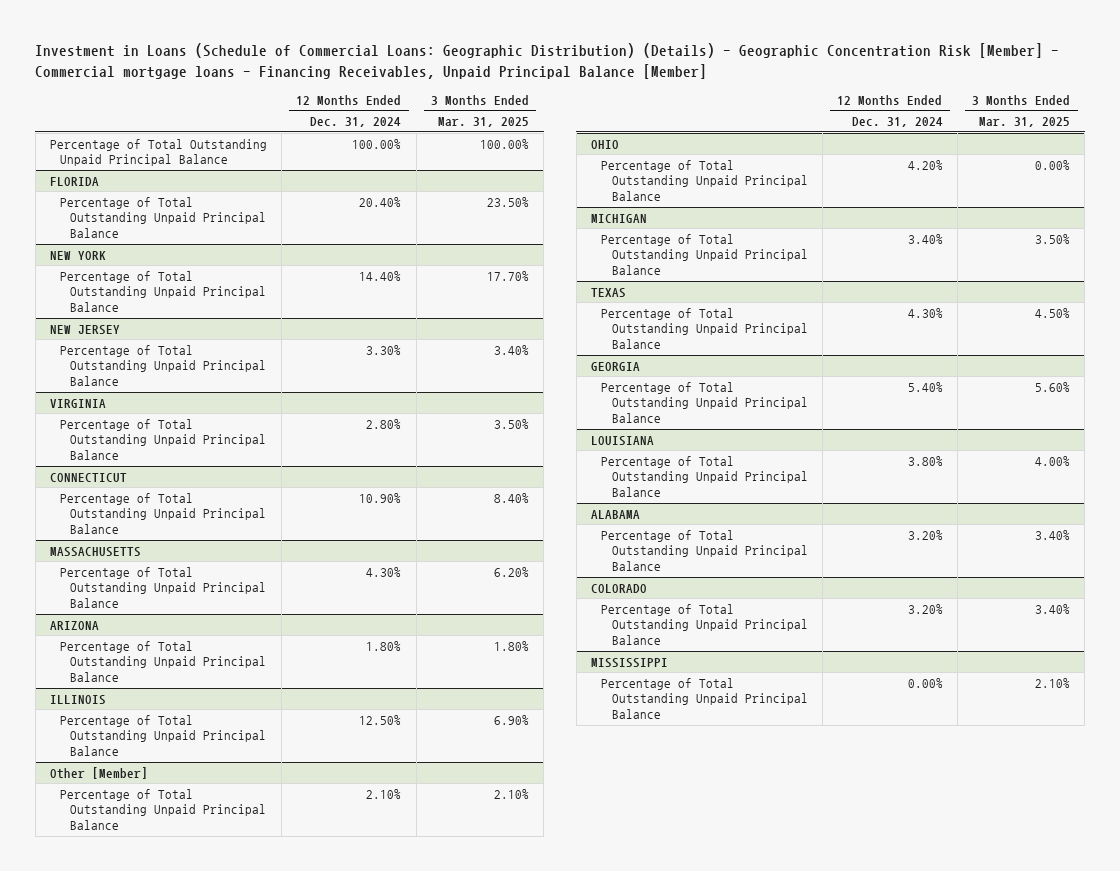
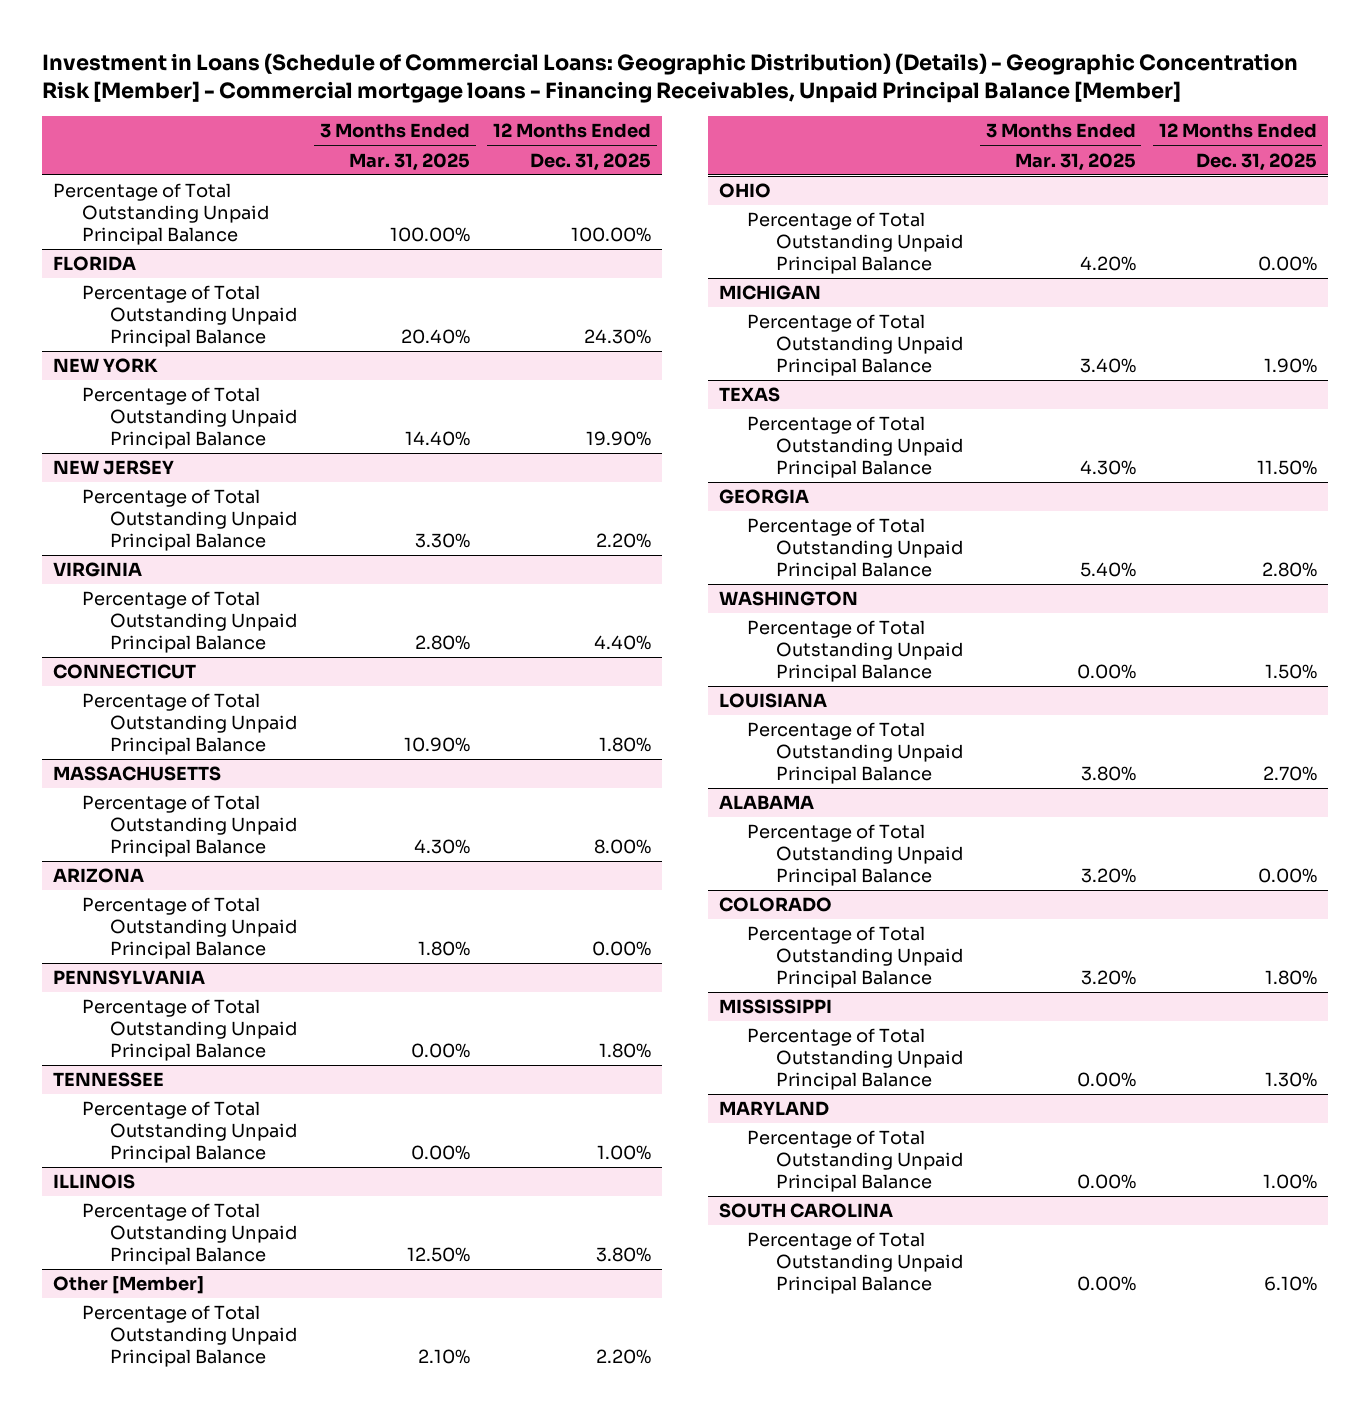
- | 12 Months Ended Dec. 31, 2024 | 3 Months Ended Mar. 31, 2025
+ | 3 Months Ended Mar. 31, 2025 | 12 Months Ended Dec. 31, 2025
@ FLORIDA
- Percentage of Total Outstanding Unpaid Principal Balance | 20.40% | 23.50%
+ Percentage of Total Outstanding Unpaid Principal Balance | 20.40% | 24.30%
@ NEW YORK
- Percentage of Total Outstanding Unpaid Principal Balance | 14.40% | 17.70%
+ Percentage of Total Outstanding Unpaid Principal Balance | 14.40% | 19.90%
@ NEW JERSEY
- Percentage of Total Outstanding Unpaid Principal Balance | 3.30% | 3.40%
+ Percentage of Total Outstanding Unpaid Principal Balance | 3.30% | 2.20%
@ VIRGINIA
- Percentage of Total Outstanding Unpaid Principal Balance | 2.80% | 3.50%
+ Percentage of Total Outstanding Unpaid Principal Balance | 2.80% | 4.40%
@ CONNECTICUT
- Percentage of Total Outstanding Unpaid Principal Balance | 10.90% | 8.40%
+ Percentage of Total Outstanding Unpaid Principal Balance | 10.90% | 1.80%
@ MASSACHUSETTS
- Percentage of Total Outstanding Unpaid Principal Balance | 4.30% | 6.20%
+ Percentage of Total Outstanding Unpaid Principal Balance | 4.30% | 8.00%
+ PENNSYLVANIA
+ Percentage of Total Outstanding Unpaid Principal Balance | 0.00% | 1.80%
+ TENNESSEE
+ Percentage of Total Outstanding Unpaid Principal Balance | 0.00% | 1.00%
@ ILLINOIS
- Percentage of Total Outstanding Unpaid Principal Balance | 12.50% | 6.90%
+ Percentage of Total Outstanding Unpaid Principal Balance | 12.50% | 3.80%
@ OHIO
- Percentage of Total Outstanding Unpaid Principal Balance | 4.20% | 0.00%
+ Percentage of Total Outstanding Unpaid Principal Balance | 4.20% | 0.00%
@ MICHIGAN
- Percentage of Total Outstanding Unpaid Principal Balance | 3.40% | 3.50%
+ Percentage of Total Outstanding Unpaid Principal Balance | 3.40% | 1.90%
@ TEXAS
- Percentage of Total Outstanding Unpaid Principal Balance | 4.30% | 4.50%
+ Percentage of Total Outstanding Unpaid Principal Balance | 4.30% | 11.50%
@ GEORGIA
- Percentage of Total Outstanding Unpaid Principal Balance | 5.40% | 5.60%
+ Percentage of Total Outstanding Unpaid Principal Balance | 5.40% | 2.80%
+ WASHINGTON
+ Percentage of Total Outstanding Unpaid Principal Balance | 0.00% | 1.50%
@ LOUISIANA
- Percentage of Total Outstanding Unpaid Principal Balance | 3.80% | 4.00%
+ Percentage of Total Outstanding Unpaid Principal Balance | 3.80% | 2.70%
@ ALABAMA
- Percentage of Total Outstanding Unpaid Principal Balance | 3.20% | 3.40%
+ Percentage of Total Outstanding Unpaid Principal Balance | 3.20% | 0.00%
@ COLORADO
- Percentage of Total Outstanding Unpaid Principal Balance | 3.20% | 3.40%
+ Percentage of Total Outstanding Unpaid Principal Balance | 3.20% | 1.80%
@ MISSISSIPPI
- Percentage of Total Outstanding Unpaid Principal Balance | 0.00% | 2.10%
+ Percentage of Total Outstanding Unpaid Principal Balance | 0.00% | 1.30%
+ MARYLAND
+ Percentage of Total Outstanding Unpaid Principal Balance | 0.00% | 1.00%
+ SOUTH CAROLINA
+ Percentage of Total Outstanding Unpaid Principal Balance | 0.00% | 6.10%

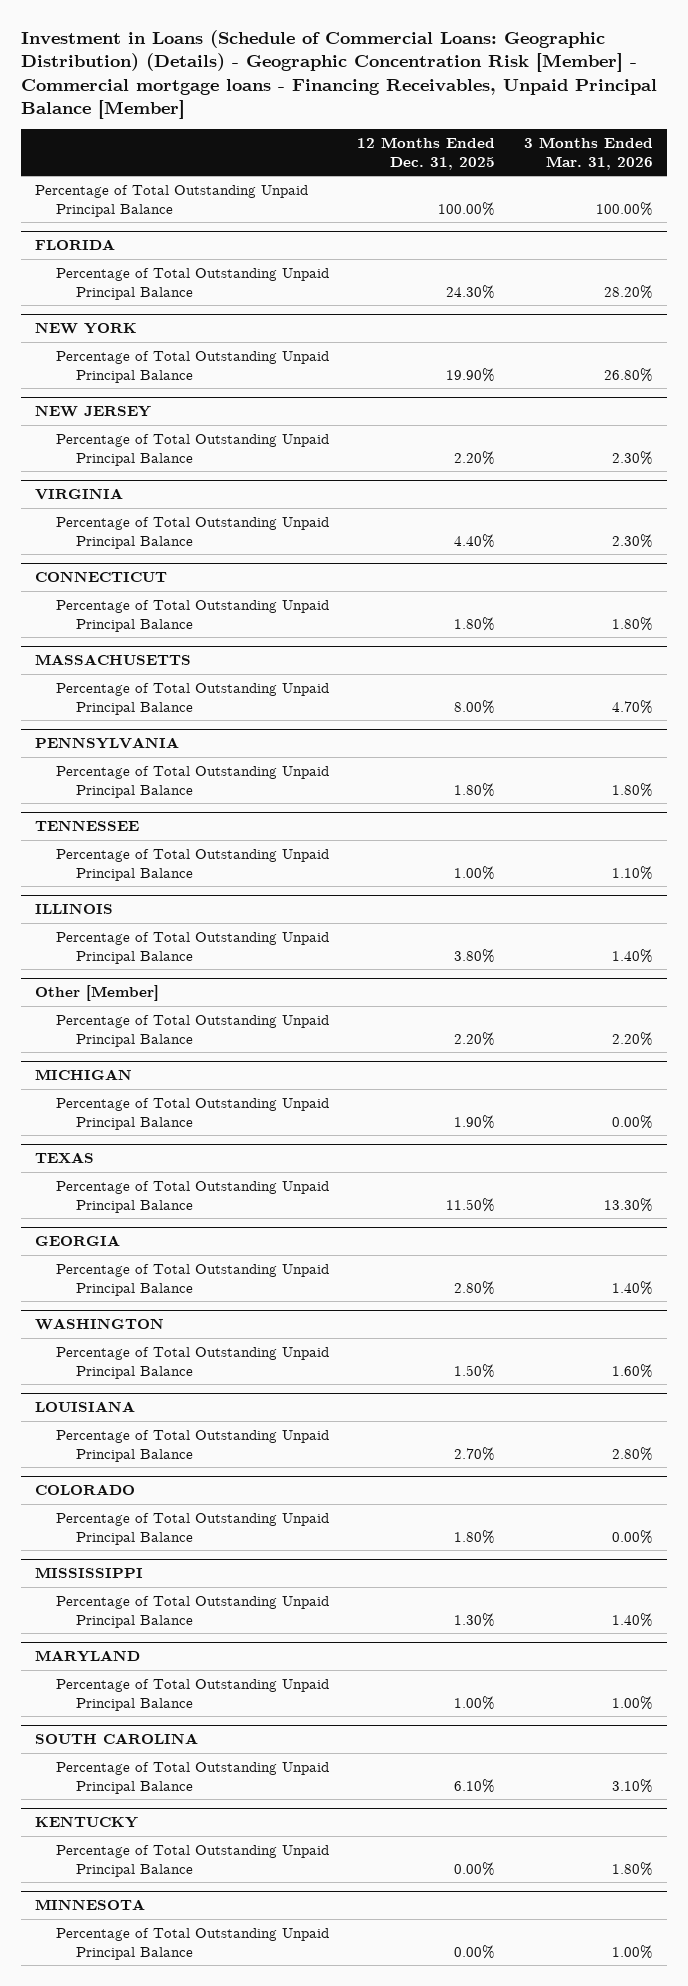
- | 3 Months Ended Mar. 31, 2025 | 12 Months Ended Dec. 31, 2025
+ | 12 Months Ended Dec. 31, 2025 | 3 Months Ended Mar. 31, 2026
- ARIZONA
- Percentage of Total Outstanding Unpaid Principal Balance | 1.80% | 0.00%
- OHIO
- Percentage of Total Outstanding Unpaid Principal Balance | 4.20% | 0.00%
- ALABAMA
- Percentage of Total Outstanding Unpaid Principal Balance | 3.20% | 0.00%
+ KENTUCKY
+ Percentage of Total Outstanding Unpaid Principal Balance | 0.00% | 1.80%
+ MINNESOTA
+ Percentage of Total Outstanding Unpaid Principal Balance | 0.00% | 1.00%

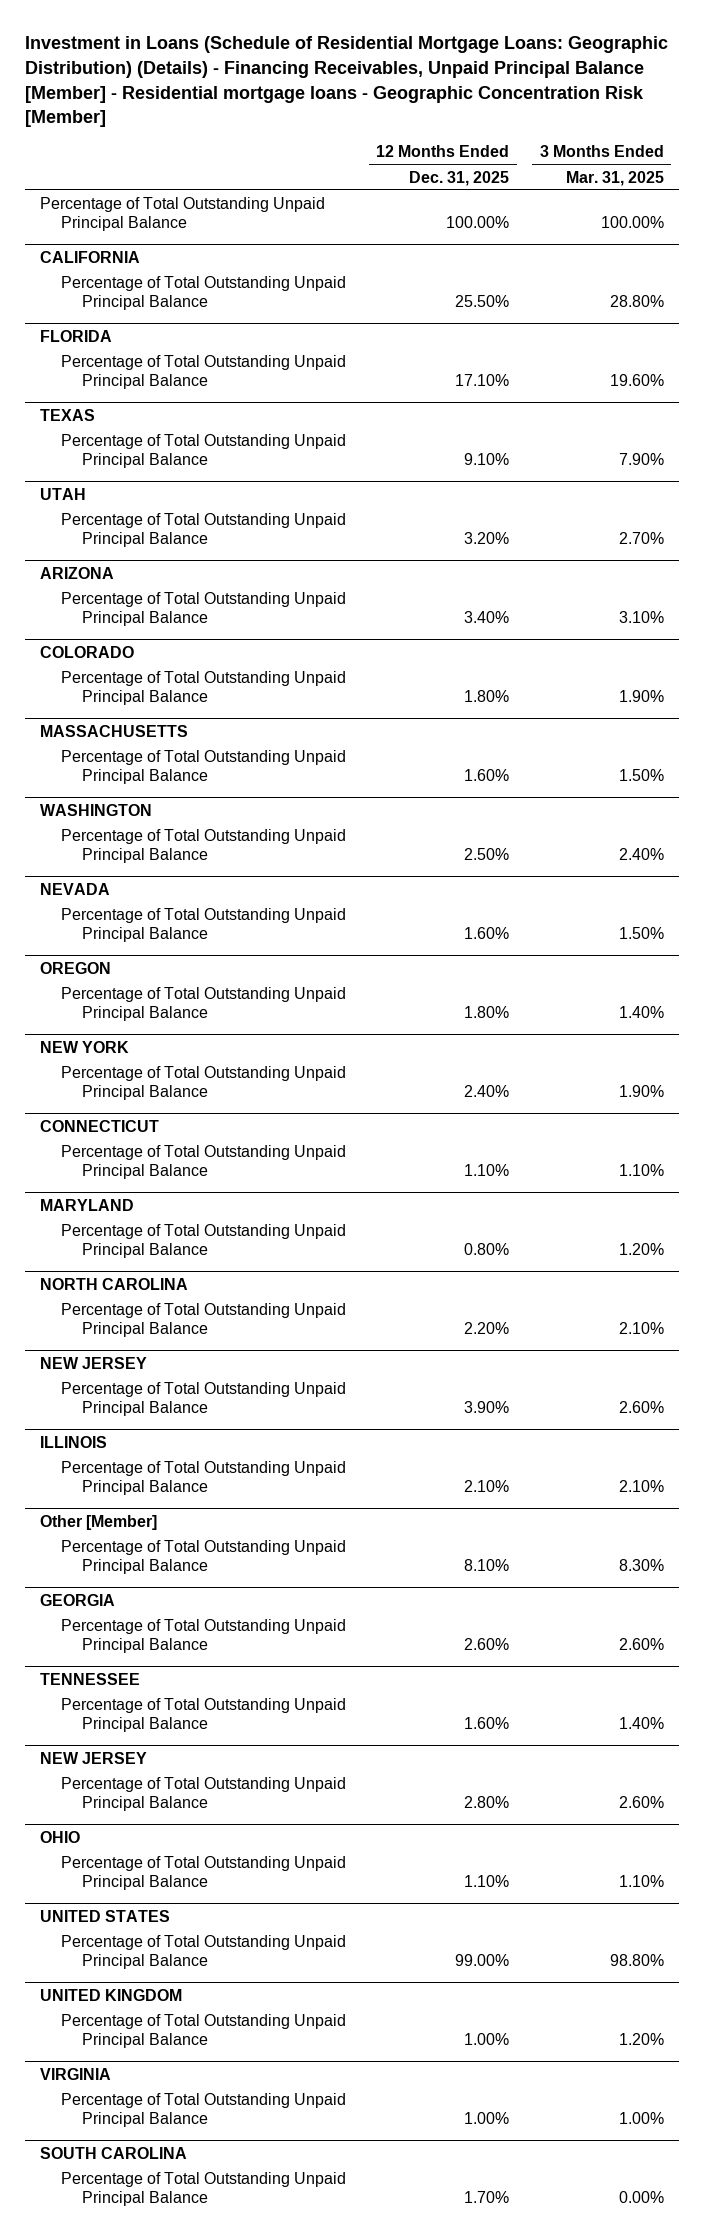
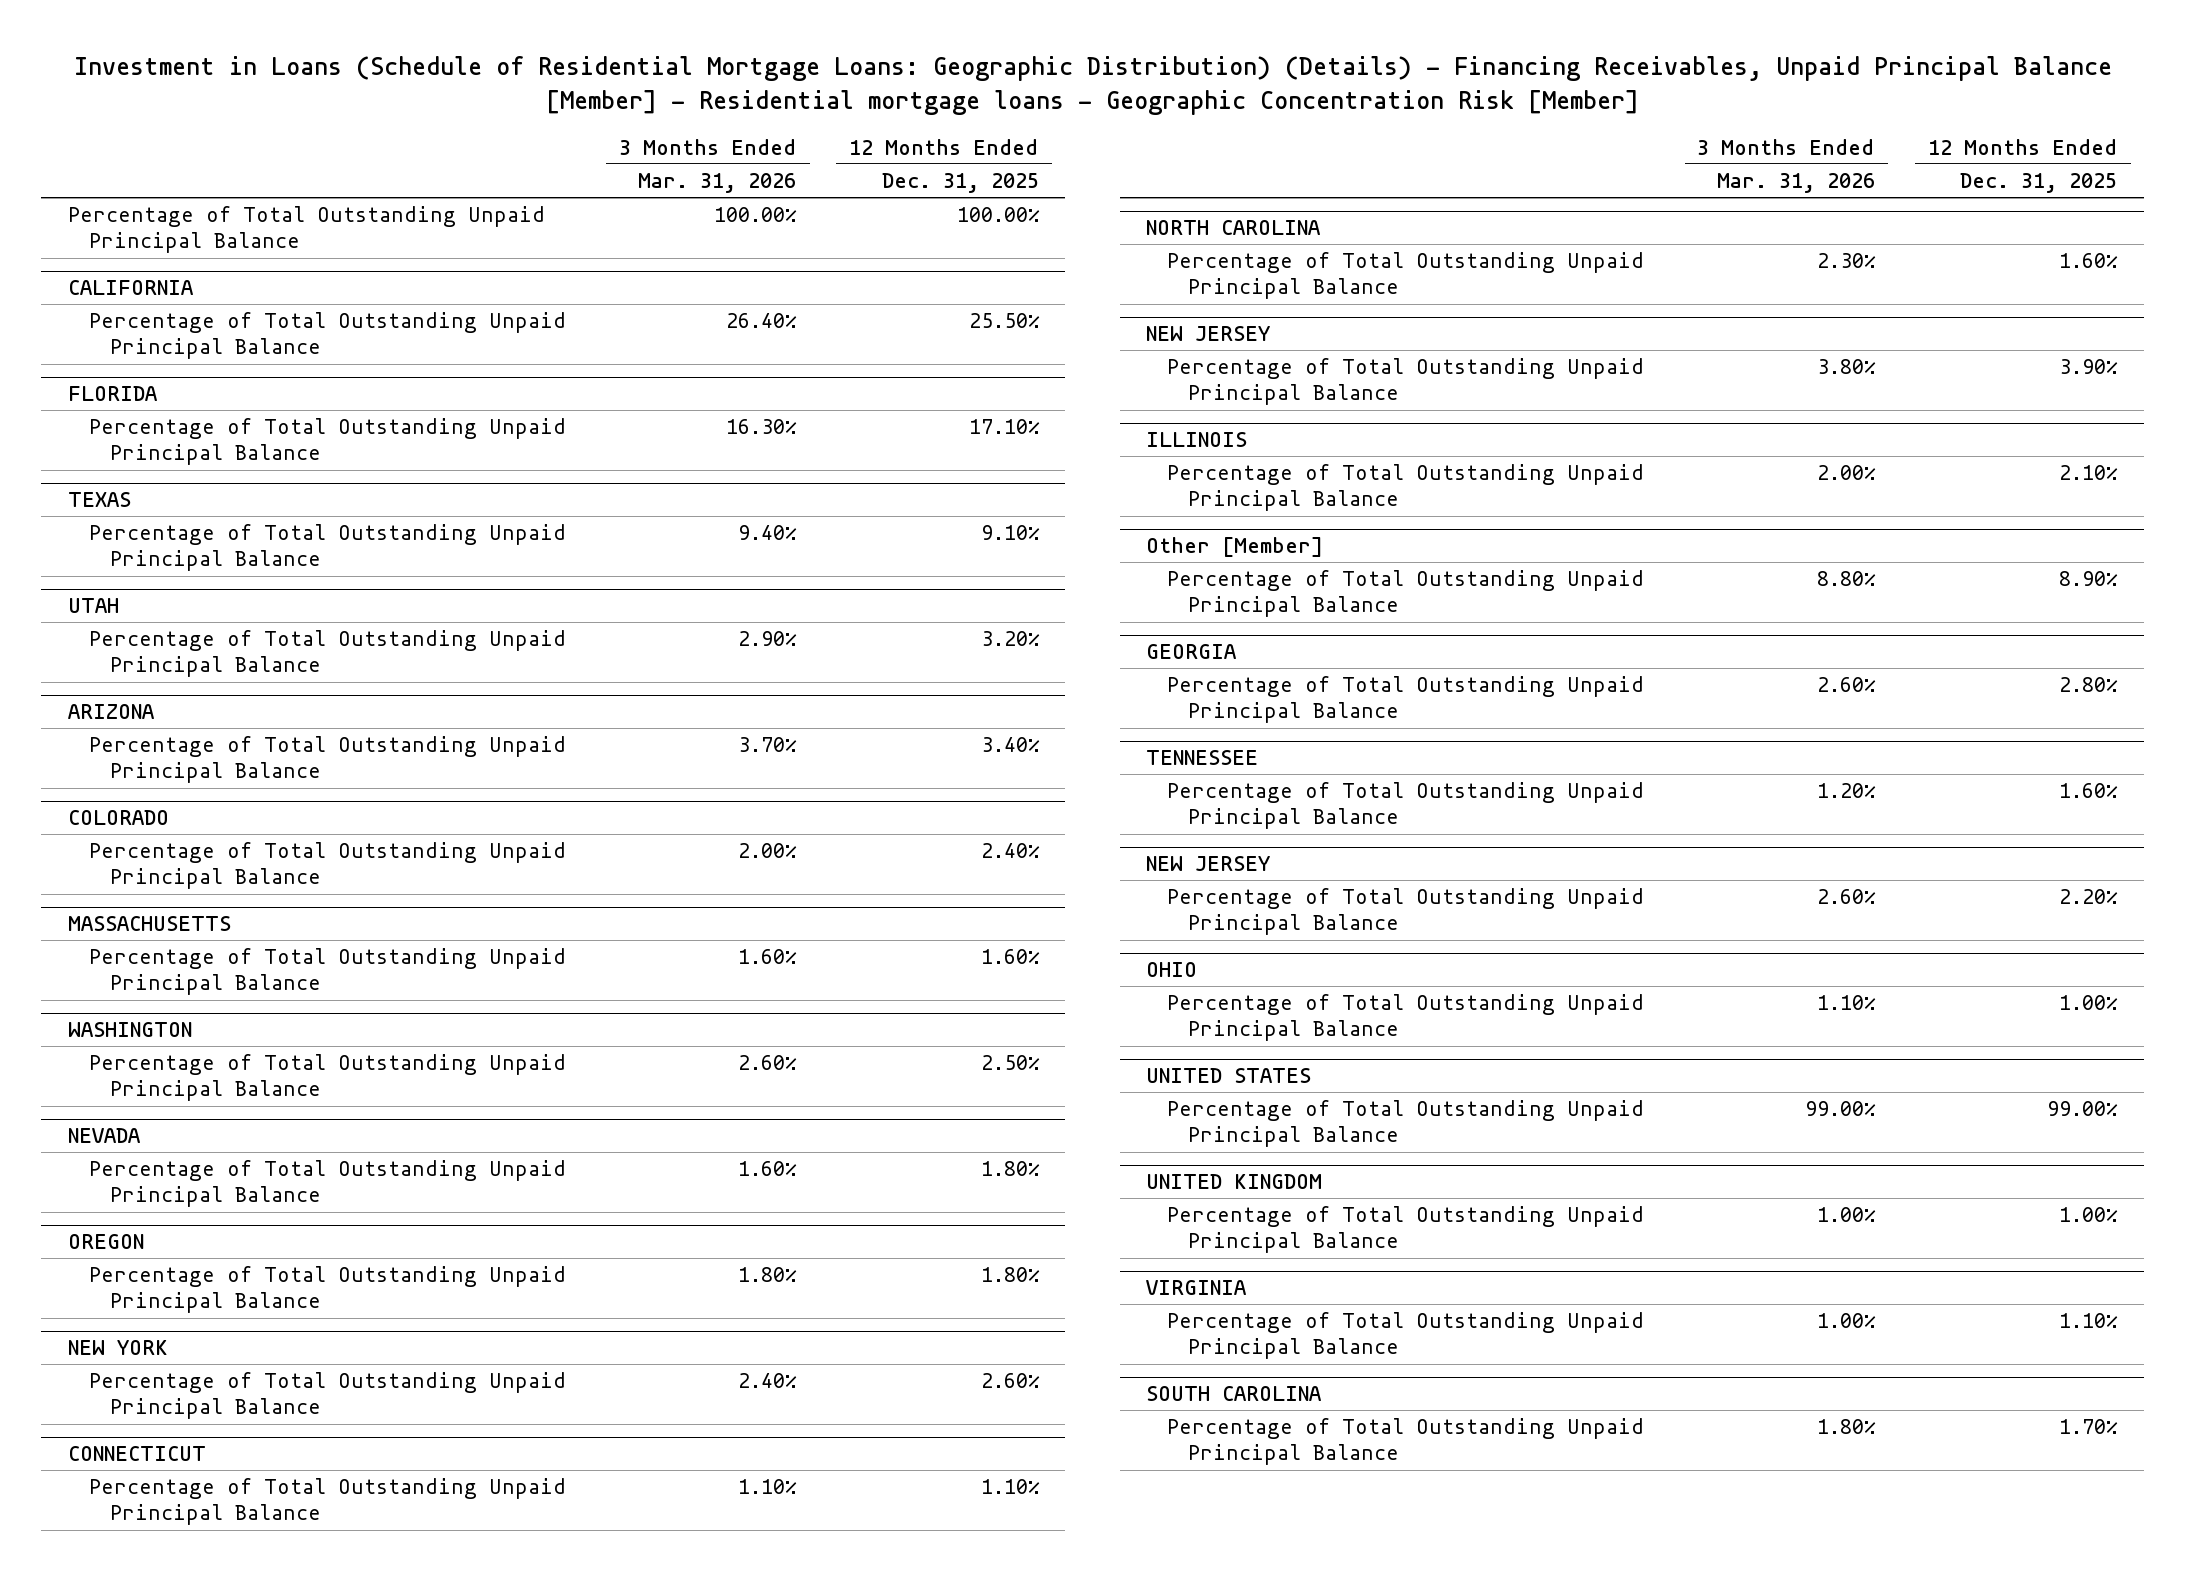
- | 12 Months Ended Dec. 31, 2025 | 3 Months Ended Mar. 31, 2025
+ | 3 Months Ended Mar. 31, 2026 | 12 Months Ended Dec. 31, 2025
@ COLORADO
- Percentage of Total Outstanding Unpaid Principal Balance | 1.80% | 1.90%
+ Percentage of Total Outstanding Unpaid Principal Balance | 2.00% | 2.40%
@ NEVADA
- Percentage of Total Outstanding Unpaid Principal Balance | 1.60% | 1.50%
+ Percentage of Total Outstanding Unpaid Principal Balance | 1.60% | 1.80%
@ NEW YORK
- Percentage of Total Outstanding Unpaid Principal Balance | 2.40% | 1.90%
+ Percentage of Total Outstanding Unpaid Principal Balance | 2.40% | 2.60%
- MARYLAND
- Percentage of Total Outstanding Unpaid Principal Balance | 0.80% | 1.20%
@ NORTH CAROLINA
- Percentage of Total Outstanding Unpaid Principal Balance | 2.20% | 2.10%
+ Percentage of Total Outstanding Unpaid Principal Balance | 2.30% | 1.60%
@ Other [Member]
- Percentage of Total Outstanding Unpaid Principal Balance | 8.10% | 8.30%
+ Percentage of Total Outstanding Unpaid Principal Balance | 8.80% | 8.90%
@ GEORGIA
- Percentage of Total Outstanding Unpaid Principal Balance | 2.60% | 2.60%
+ Percentage of Total Outstanding Unpaid Principal Balance | 2.60% | 2.80%
@ NEW JERSEY
- Percentage of Total Outstanding Unpaid Principal Balance | 2.80% | 2.60%
+ Percentage of Total Outstanding Unpaid Principal Balance | 2.60% | 2.20%
@ OHIO
- Percentage of Total Outstanding Unpaid Principal Balance | 1.10% | 1.10%
+ Percentage of Total Outstanding Unpaid Principal Balance | 1.10% | 1.00%
@ VIRGINIA
- Percentage of Total Outstanding Unpaid Principal Balance | 1.00% | 1.00%
+ Percentage of Total Outstanding Unpaid Principal Balance | 1.00% | 1.10%

